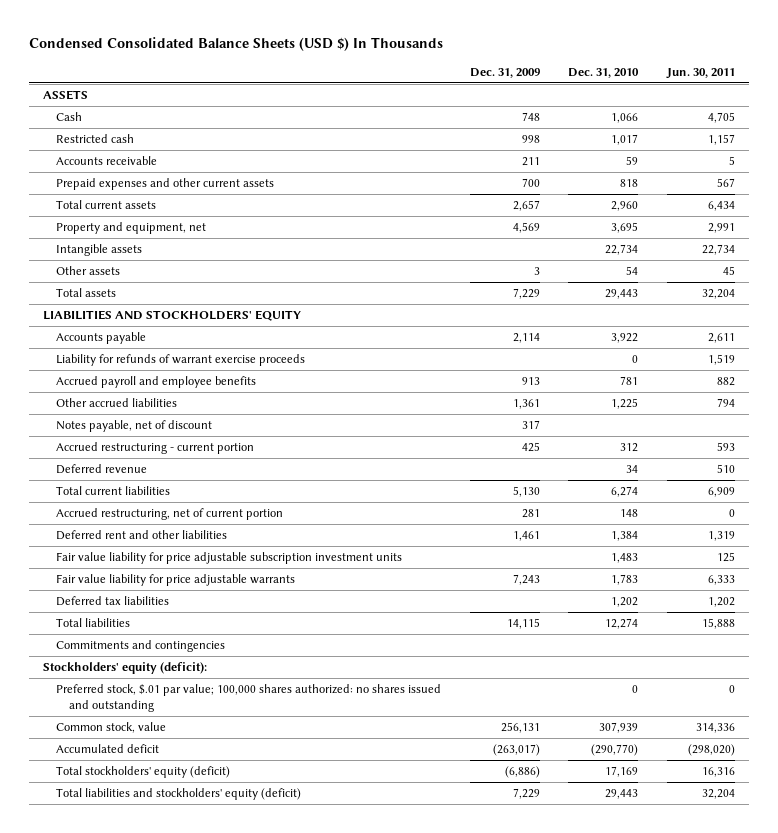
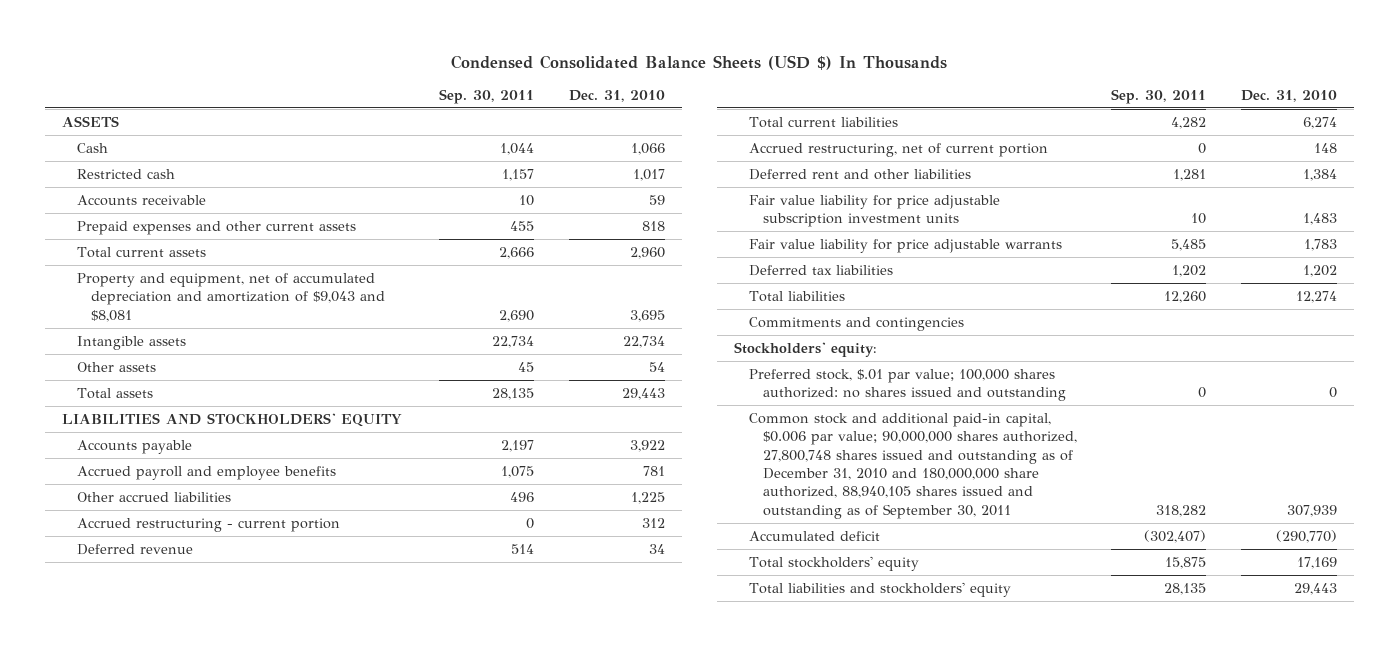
- | Dec. 31, 2009 | Dec. 31, 2010 | Jun. 30, 2011
+ | Sep. 30, 2011 | Dec. 31, 2010
- Property and equipment, net | 4,569 | 3,695 | 2,991
+ Property and equipment, net of accumulated depreciation and amortization of $9,043 and $8,081 | 2,690 | 3,695
- Liability for refunds of warrant exercise proceeds | | 0 | 1,519
- Notes payable, net of discount | 317 | |
- Stockholders' equity (deficit):
+ Stockholders' equity:
- Common stock, value | 256,131 | 307,939 | 314,336
+ Common stock and additional paid-in capital, $0.006 par value; 90,000,000 shares authorized, 27,800,748 shares issued and outstanding as of December 31, 2010 and 180,000,000 share authorized, 88,940,105 shares issued and outstanding as of September 30, 2011 | 318,282 | 307,939
- Total stockholders' equity (deficit) | (6,886) | 17,169 | 16,316
- Total liabilities and stockholders' equity (deficit) | 7,229 | 29,443 | 32,204
+ Total stockholders' equity | 15,875 | 17,169
+ Total liabilities and stockholders' equity | 28,135 | 29,443

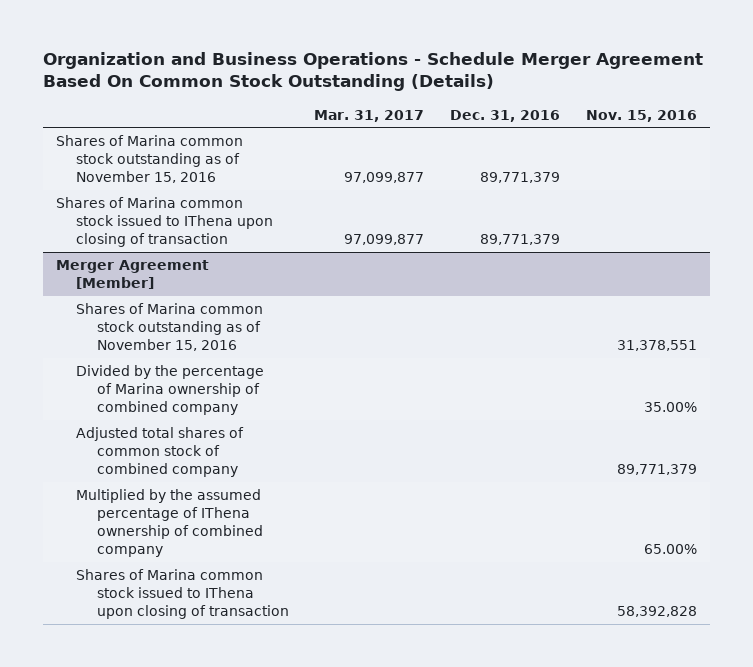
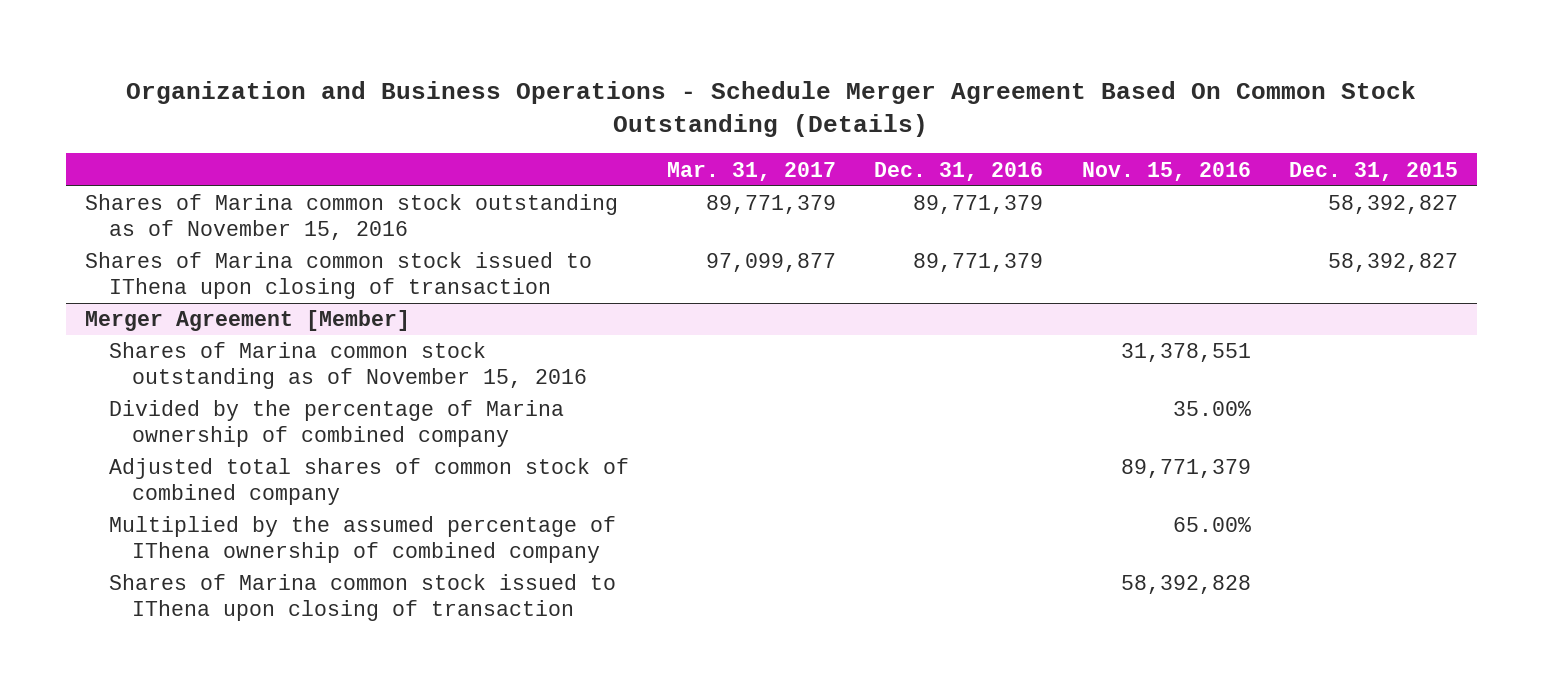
- | Mar. 31, 2017 | Dec. 31, 2016 | Nov. 15, 2016
+ | Mar. 31, 2017 | Dec. 31, 2016 | Nov. 15, 2016 | Dec. 31, 2015
- Shares of Marina common stock outstanding as of November 15, 2016 | 97,099,877 | 89,771,379 |
+ Shares of Marina common stock outstanding as of November 15, 2016 | 89,771,379 | 89,771,379 | | 58,392,827

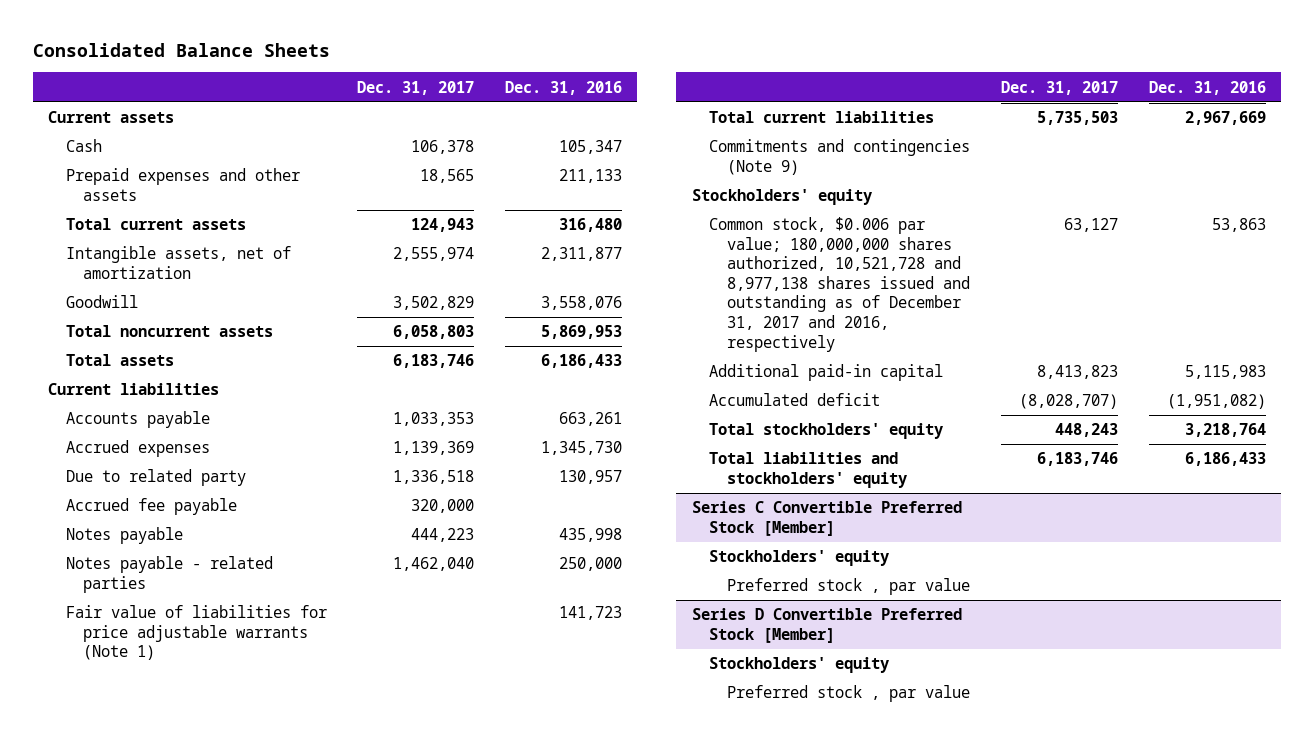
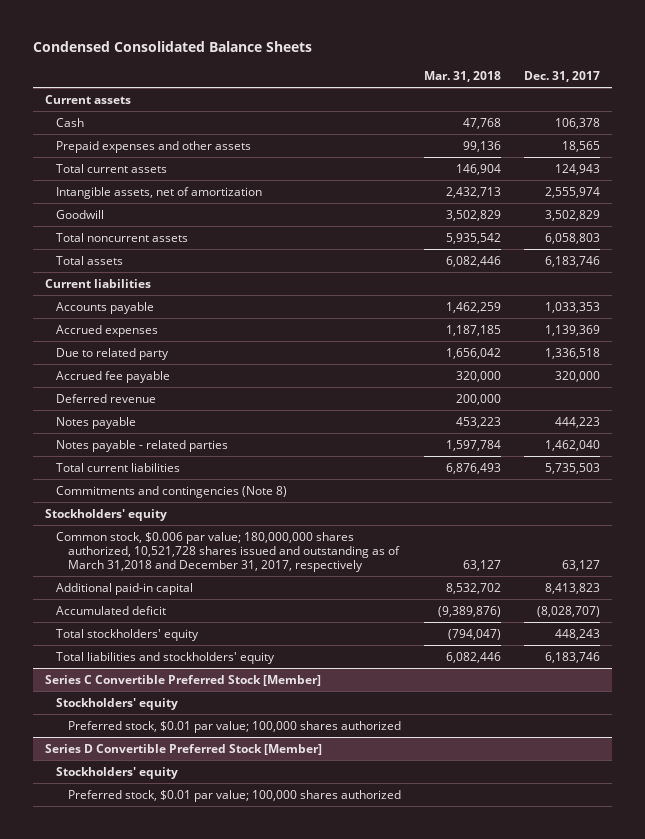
- Consolidated Balance Sheets
+ Condensed Consolidated Balance Sheets
- | Dec. 31, 2017 | Dec. 31, 2016
+ | Mar. 31, 2018 | Dec. 31, 2017
+ Deferred revenue | 200,000 |
- Fair value of liabilities for price adjustable warrants (Note 1) | | 141,723
- Commitments and contingencies (Note 9)
+ Commitments and contingencies (Note 8)
- Common stock, $0.006 par value; 180,000,000 shares authorized, 10,521,728 and 8,977,138 shares issued and outstanding as of December 31, 2017 and 2016, respectively | 63,127 | 53,863
+ Common stock, $0.006 par value; 180,000,000 shares authorized, 10,521,728 shares issued and outstanding as of March 31,2018 and December 31, 2017, respectively | 63,127 | 63,127
@ Series C Convertible Preferred Stock [Member]
- Preferred stock , par value
+ Preferred stock, $0.01 par value; 100,000 shares authorized
@ Series D Convertible Preferred Stock [Member]
- Preferred stock , par value
+ Preferred stock, $0.01 par value; 100,000 shares authorized

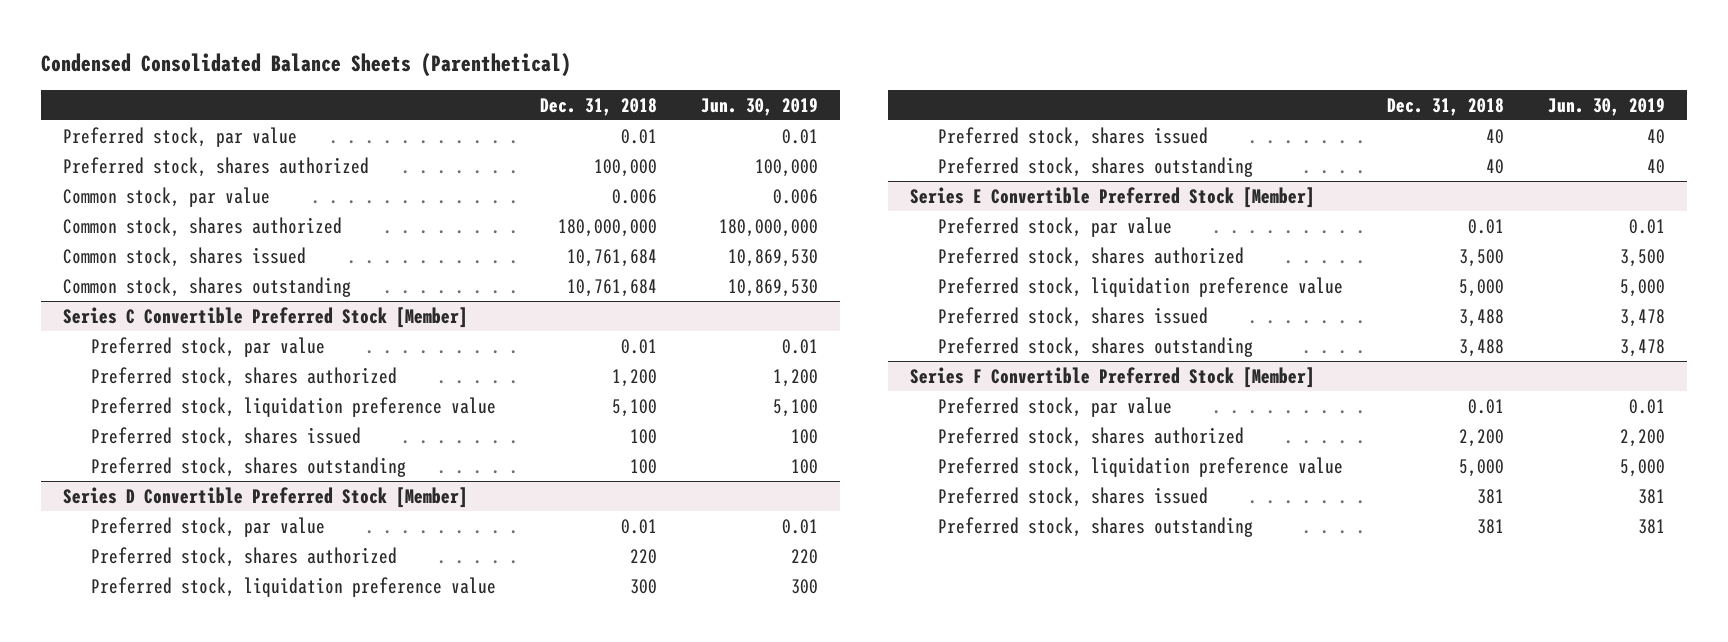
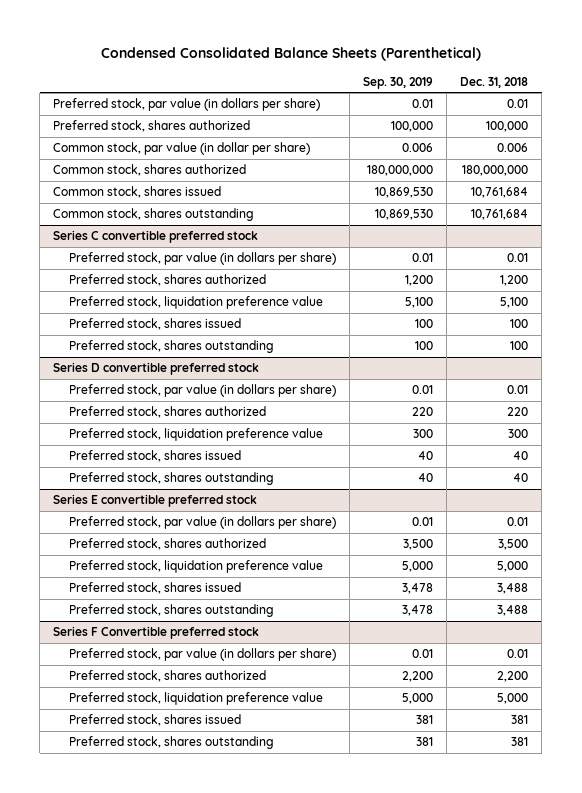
- | Dec. 31, 2018 | Jun. 30, 2019
+ | Sep. 30, 2019 | Dec. 31, 2018
- Preferred stock, par value | 0.01 | 0.01
+ Preferred stock, par value (in dollars per share) | 0.01 | 0.01
- Common stock, par value | 0.006 | 0.006
+ Common stock, par value (in dollar per share) | 0.006 | 0.006
- Series C Convertible Preferred Stock [Member]
- Preferred stock, par value | 0.01 | 0.01
+ Series C convertible preferred stock
+ Preferred stock, par value (in dollars per share) | 0.01 | 0.01
- Series D Convertible Preferred Stock [Member]
- Preferred stock, par value | 0.01 | 0.01
+ Series D convertible preferred stock
+ Preferred stock, par value (in dollars per share) | 0.01 | 0.01
- Series E Convertible Preferred Stock [Member]
- Preferred stock, par value | 0.01 | 0.01
+ Series E convertible preferred stock
+ Preferred stock, par value (in dollars per share) | 0.01 | 0.01
- Series F Convertible Preferred Stock [Member]
- Preferred stock, par value | 0.01 | 0.01
+ Series F Convertible preferred stock
+ Preferred stock, par value (in dollars per share) | 0.01 | 0.01

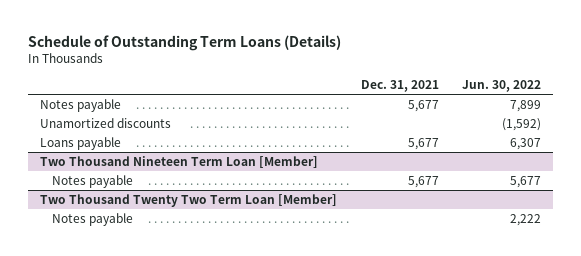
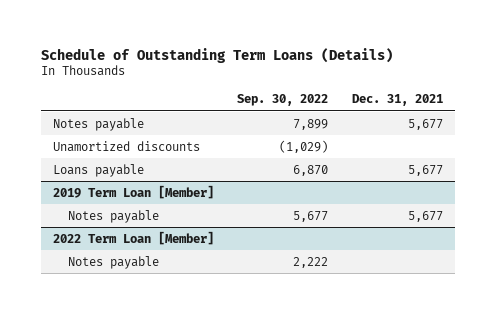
- | Dec. 31, 2021 | Jun. 30, 2022
+ | Sep. 30, 2022 | Dec. 31, 2021
- Two Thousand Nineteen Term Loan [Member]
+ 2019 Term Loan [Member]
- Two Thousand Twenty Two Term Loan [Member]
+ 2022 Term Loan [Member]

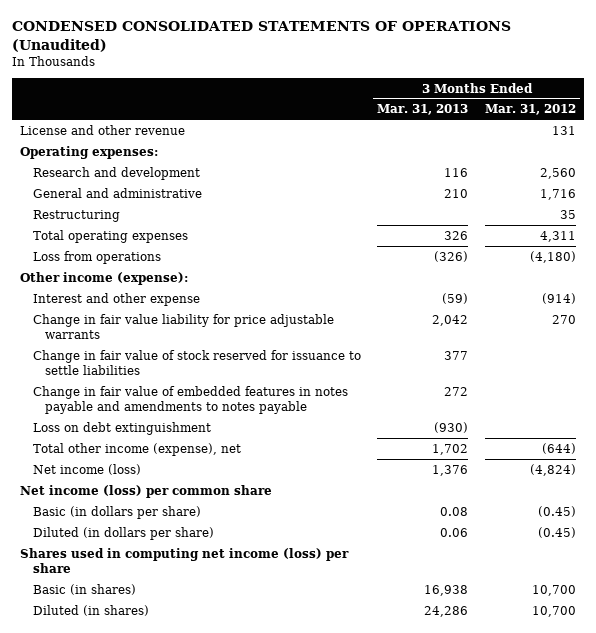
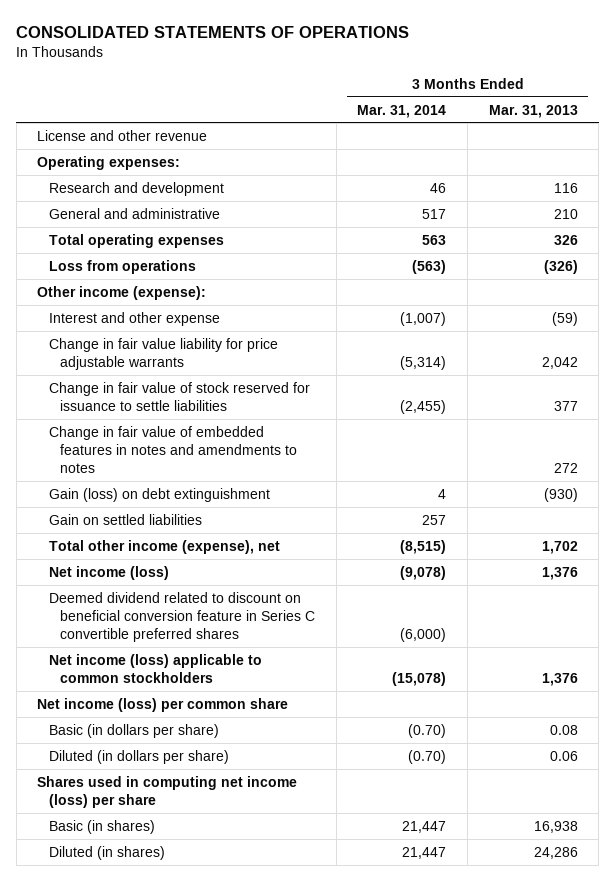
- CONDENSED CONSOLIDATED STATEMENTS OF OPERATIONS (Unaudited)
+ CONSOLIDATED STATEMENTS OF OPERATIONS
- | 3 Months Ended Mar. 31, 2013 | 3 Months Ended Mar. 31, 2012
+ | 3 Months Ended Mar. 31, 2014 | 3 Months Ended Mar. 31, 2013
- Restructuring | | 35
- Change in fair value of embedded features in notes payable and amendments to notes payable | 272 |
- Loss on debt extinguishment | (930) |
+ Change in fair value of embedded features in notes and amendments to notes | | 272
+ Gain (loss) on debt extinguishment | 4 | (930)
+ Gain on settled liabilities | 257 |
+ Deemed dividend related to discount on beneficial conversion feature in Series C convertible preferred shares | (6,000) |
+ Net income (loss) applicable to common stockholders | (15,078) | 1,376

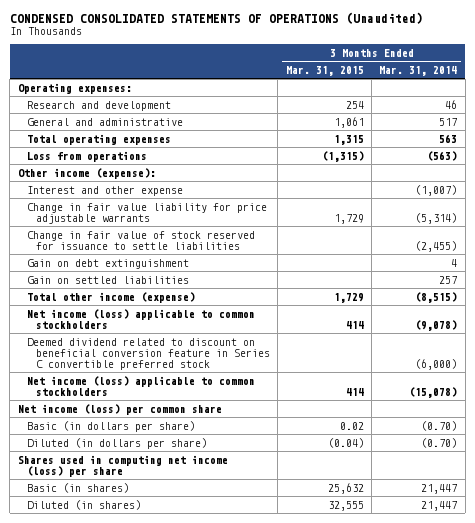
- CONSOLIDATED STATEMENTS OF OPERATIONS
+ CONDENSED CONSOLIDATED STATEMENTS OF OPERATIONS (Unaudited)
- | 3 Months Ended Mar. 31, 2014 | 3 Months Ended Mar. 31, 2013
+ | 3 Months Ended Mar. 31, 2015 | 3 Months Ended Mar. 31, 2014
- License and other revenue
- Change in fair value of embedded features in notes and amendments to notes | | 272
- Gain (loss) on debt extinguishment | 4 | (930)
+ Gain on debt extinguishment | | 4
- Total other income (expense), net | (8,515) | 1,702
- Net income (loss) | (9,078) | 1,376
- Deemed dividend related to discount on beneficial conversion feature in Series C convertible preferred shares | (6,000) |
+ Total other income (expense) | 1,729 | (8,515)
+ Net income (loss) applicable to common stockholders | 414 | (9,078)
+ Deemed dividend related to discount on beneficial conversion feature in Series C convertible preferred stock | | (6,000)

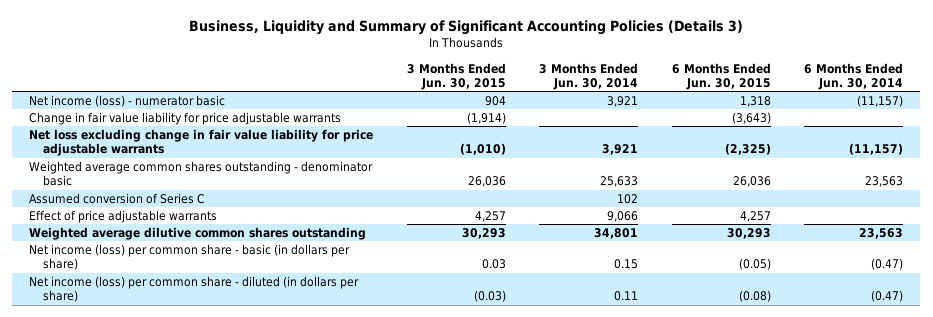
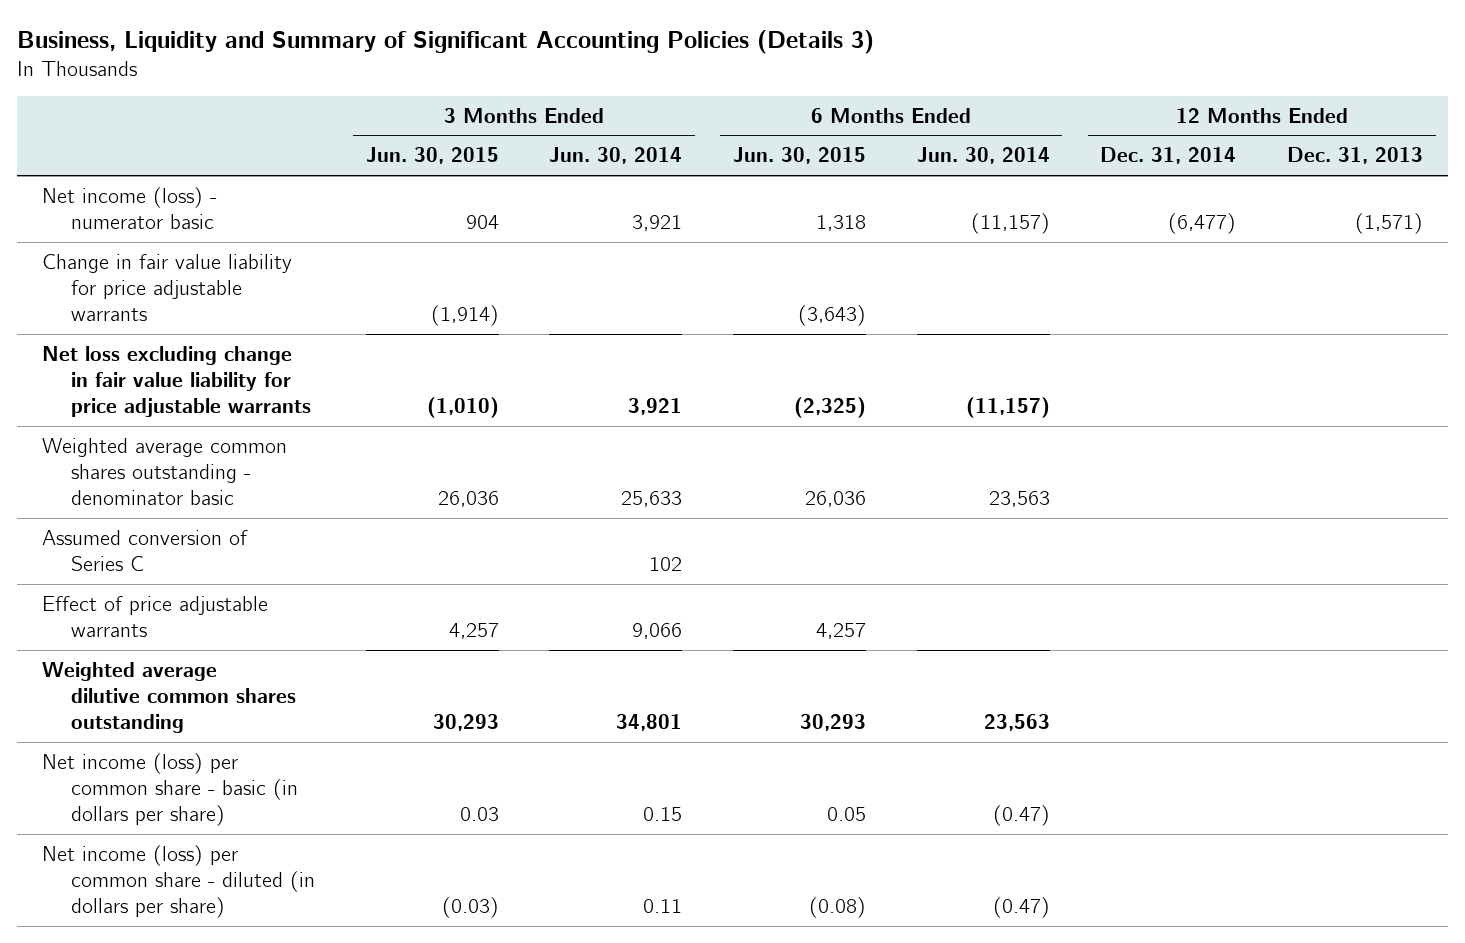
- | 3 Months Ended Jun. 30, 2015 | 3 Months Ended Jun. 30, 2014 | 6 Months Ended Jun. 30, 2015 | 6 Months Ended Jun. 30, 2014
+ | 3 Months Ended Jun. 30, 2015 | 3 Months Ended Jun. 30, 2014 | 6 Months Ended Jun. 30, 2015 | 6 Months Ended Jun. 30, 2014 | 12 Months Ended Dec. 31, 2014 | 12 Months Ended Dec. 31, 2013
- Net income (loss) per common share - basic (in dollars per share) | 0.03 | 0.15 | (0.05) | (0.47)
+ Net income (loss) per common share - basic (in dollars per share) | 0.03 | 0.15 | 0.05 | (0.47) | |

